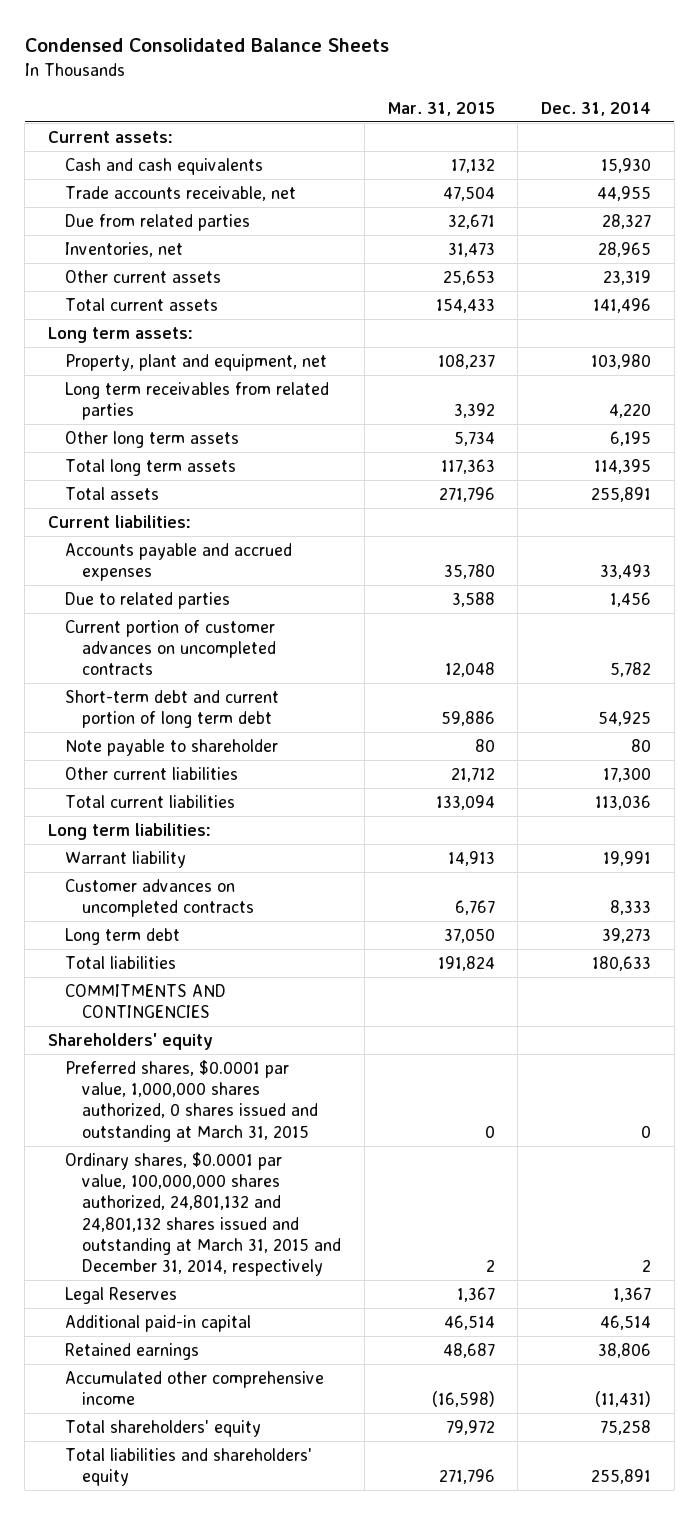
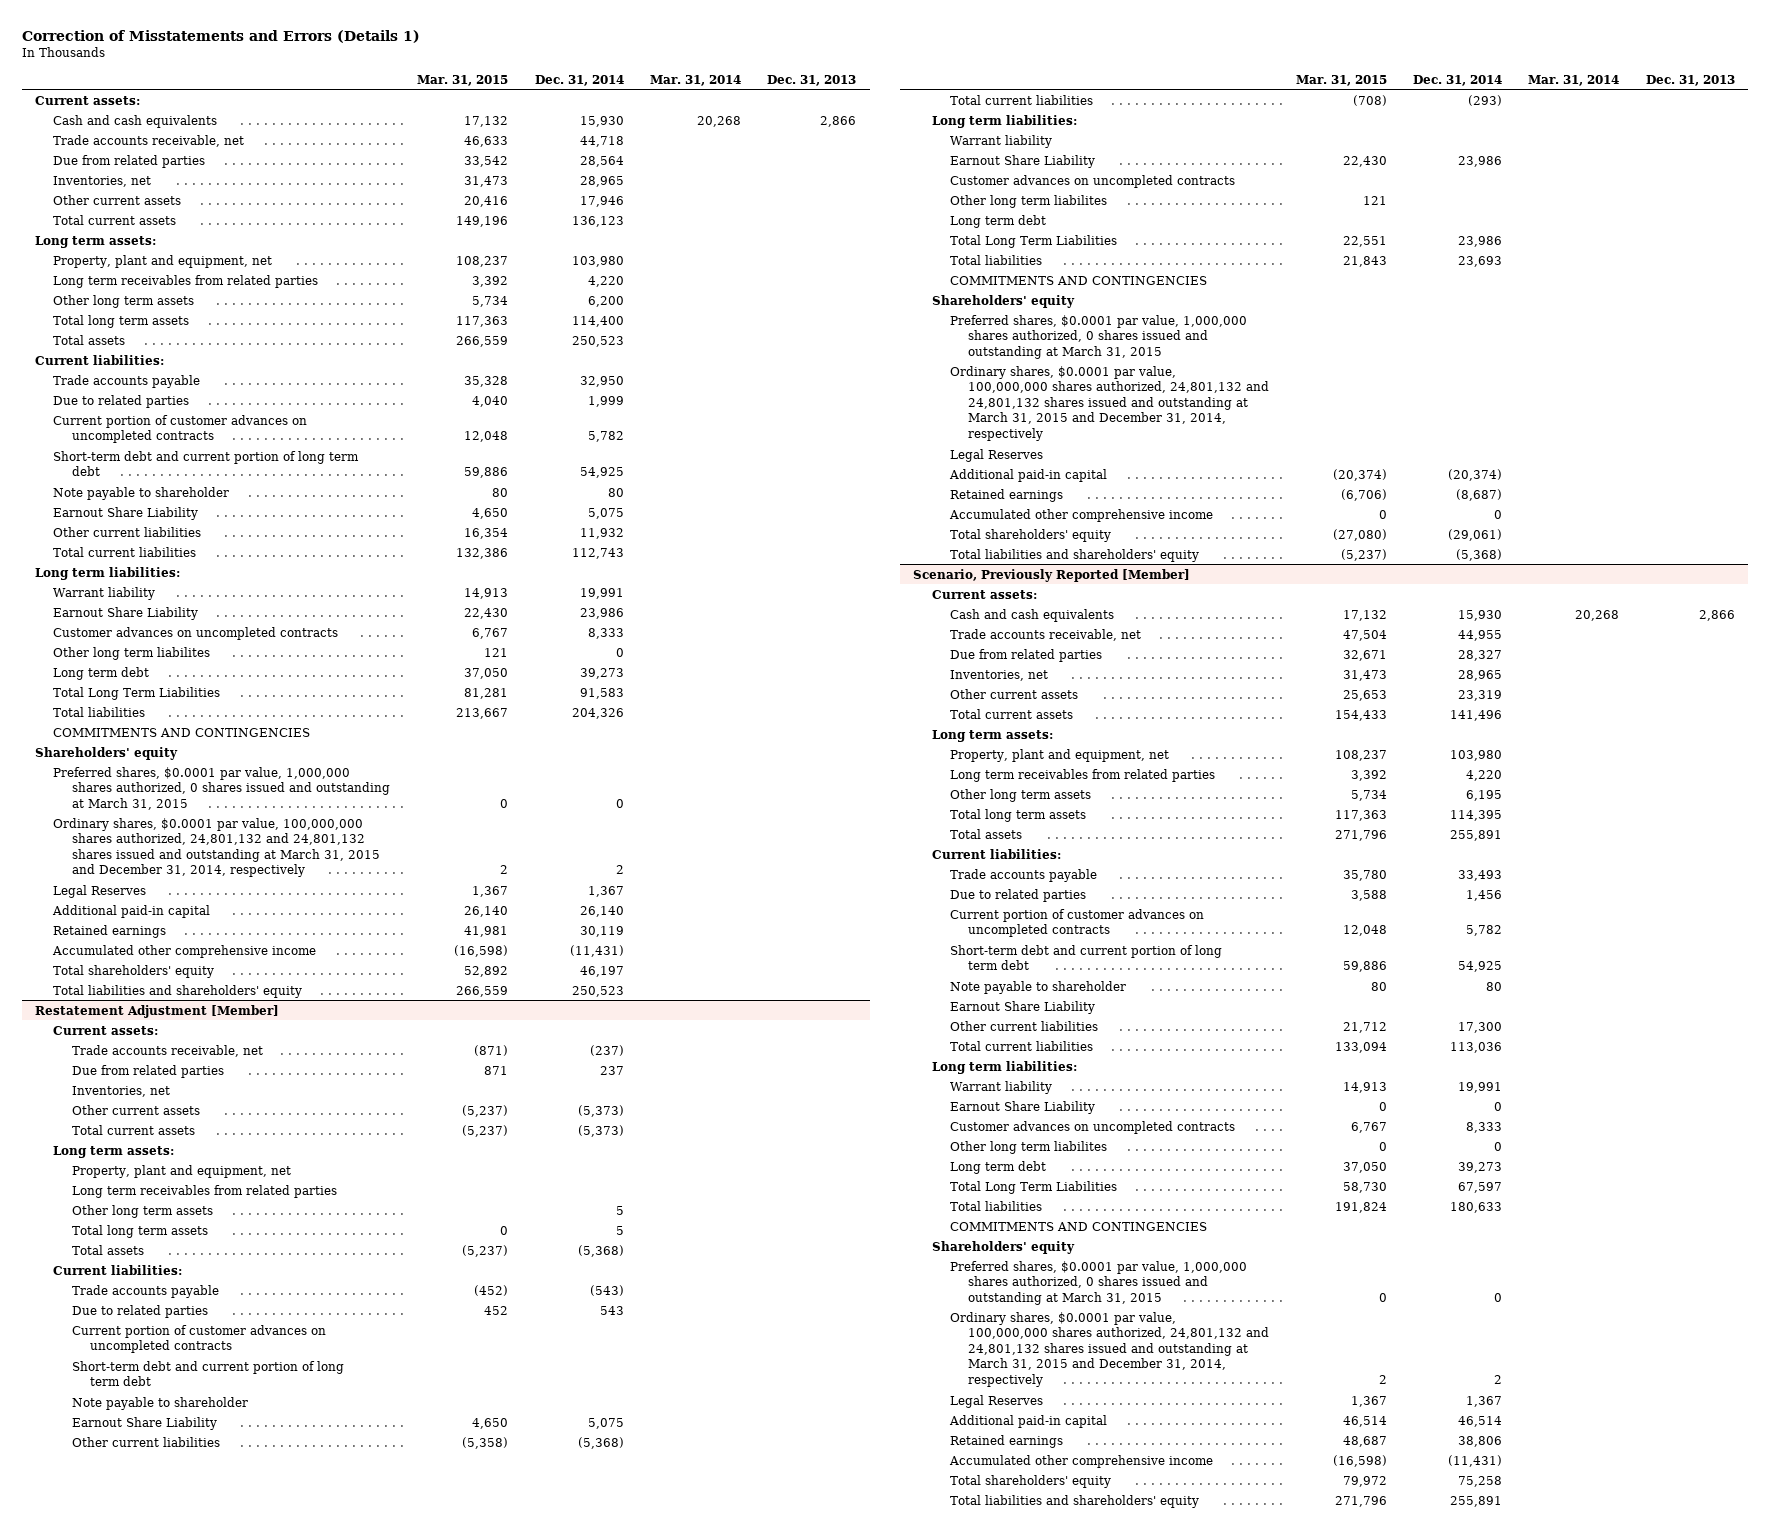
- Condensed Consolidated Balance Sheets
+ Correction of Misstatements and Errors (Details 1)
- | Mar. 31, 2015 | Dec. 31, 2014
+ | Mar. 31, 2015 | Dec. 31, 2014 | Mar. 31, 2014 | Dec. 31, 2013
+ Trade accounts receivable, net | 46,633 | 44,718 | |
+ Due from related parties | 33,542 | 28,564 | |
+ Inventories, net | 31,473 | 28,965 | |
+ Other current assets | 20,416 | 17,946 | |
+ Total current assets | 149,196 | 136,123 | |
+ Long term assets:
+ Property, plant and equipment, net | 108,237 | 103,980 | |
+ Long term receivables from related parties | 3,392 | 4,220 | |
+ Other long term assets | 5,734 | 6,200 | |
+ Total long term assets | 117,363 | 114,400 | |
+ Total assets | 266,559 | 250,523 | |
+ Current liabilities:
+ Trade accounts payable | 35,328 | 32,950 | |
+ Due to related parties | 4,040 | 1,999 | |
+ Current portion of customer advances on uncompleted contracts | 12,048 | 5,782 | |
+ Short-term debt and current portion of long term debt | 59,886 | 54,925 | |
+ Note payable to shareholder | 80 | 80 | |
+ Earnout Share Liability | 4,650 | 5,075 | |
+ Other current liabilities | 16,354 | 11,932 | |
+ Total current liabilities | 132,386 | 112,743 | |
+ Long term liabilities:
+ Warrant liability | 14,913 | 19,991 | |
+ Earnout Share Liability | 22,430 | 23,986 | |
+ Customer advances on uncompleted contracts | 6,767 | 8,333 | |
+ Other long term liabilites | 121 | 0 | |
+ Long term debt | 37,050 | 39,273 | |
+ Total Long Term Liabilities | 81,281 | 91,583 | |
+ Total liabilities | 213,667 | 204,326 | |
+ COMMITMENTS AND CONTINGENCIES
+ Shareholders' equity
+ Preferred shares, $0.0001 par value, 1,000,000 shares authorized, 0 shares issued and outstanding at March 31, 2015 | 0 | 0 | |
+ Ordinary shares, $0.0001 par value, 100,000,000 shares authorized, 24,801,132 and 24,801,132 shares issued and outstanding at March 31, 2015 and December 31, 2014, respectively | 2 | 2 | |
+ Legal Reserves | 1,367 | 1,367 | |
+ Additional paid-in capital | 26,140 | 26,140 | |
+ Retained earnings | 41,981 | 30,119 | |
+ Accumulated other comprehensive income | (16,598) | (11,431) | |
+ Total shareholders' equity | 52,892 | 46,197 | |
+ Total liabilities and shareholders' equity | 266,559 | 250,523 | |
+ Restatement Adjustment [Member]
+ Current assets:
+ Trade accounts receivable, net | (871) | (237) | |
+ Due from related parties | 871 | 237 | |
+ Inventories, net
+ Other current assets | (5,237) | (5,373) | |
+ Total current assets | (5,237) | (5,373) | |
+ Long term assets:
+ Property, plant and equipment, net
+ Long term receivables from related parties
+ Other long term assets | | 5 | |
+ Total long term assets | 0 | 5 | |
+ Total assets | (5,237) | (5,368) | |
+ Current liabilities:
+ Trade accounts payable | (452) | (543) | |
+ Due to related parties | 452 | 543 | |
+ Current portion of customer advances on uncompleted contracts
+ Short-term debt and current portion of long term debt
+ Note payable to shareholder
+ Earnout Share Liability | 4,650 | 5,075 | |
+ Other current liabilities | (5,358) | (5,368) | |
+ Total current liabilities | (708) | (293) | |
+ Long term liabilities:
+ Warrant liability
+ Earnout Share Liability | 22,430 | 23,986 | |
+ Customer advances on uncompleted contracts
+ Other long term liabilites | 121 | | |
+ Long term debt
+ Total Long Term Liabilities | 22,551 | 23,986 | |
+ Total liabilities | 21,843 | 23,693 | |
+ COMMITMENTS AND CONTINGENCIES
+ Shareholders' equity
+ Preferred shares, $0.0001 par value, 1,000,000 shares authorized, 0 shares issued and outstanding at March 31, 2015
+ Ordinary shares, $0.0001 par value, 100,000,000 shares authorized, 24,801,132 and 24,801,132 shares issued and outstanding at March 31, 2015 and December 31, 2014, respectively
+ Legal Reserves
+ Additional paid-in capital | (20,374) | (20,374) | |
+ Retained earnings | (6,706) | (8,687) | |
+ Accumulated other comprehensive income | 0 | 0 | |
+ Total shareholders' equity | (27,080) | (29,061) | |
+ Total liabilities and shareholders' equity | (5,237) | (5,368) | |
+ Scenario, Previously Reported [Member]
+ Current assets:
+ Cash and cash equivalents | 17,132 | 15,930 | 20,268 | 2,866
- Accounts payable and accrued expenses | 35,780 | 33,493
+ Trade accounts payable | 35,780 | 33,493 | |
+ Earnout Share Liability
+ Earnout Share Liability | 0 | 0 | |
+ Other long term liabilites | 0 | 0 | |
+ Total Long Term Liabilities | 58,730 | 67,597 | |

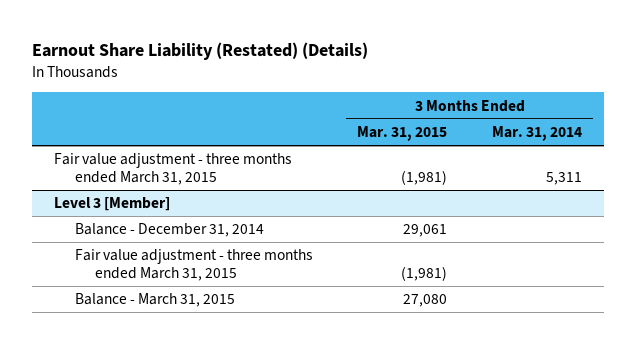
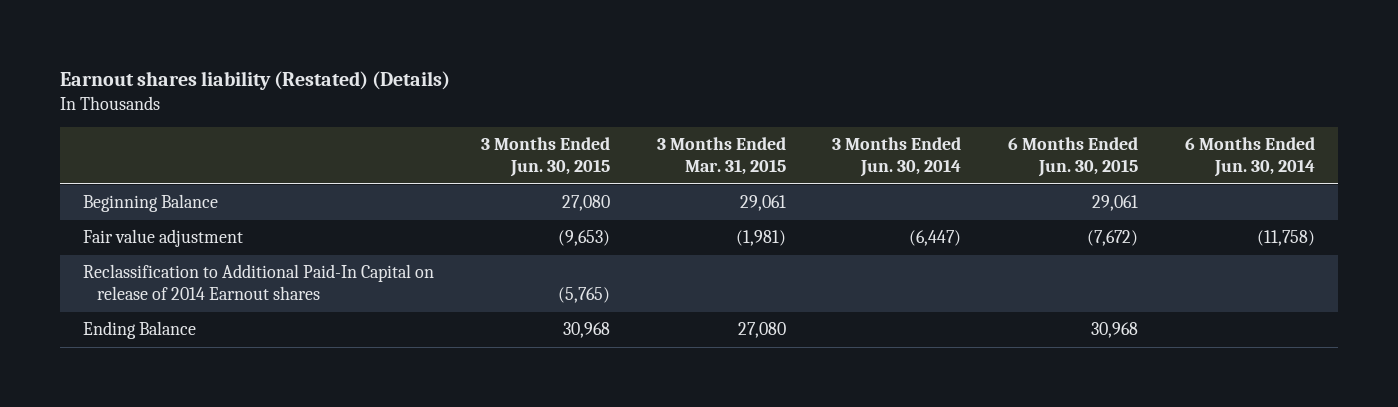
- Earnout Share Liability (Restated) (Details)
+ Earnout shares liability (Restated) (Details)
- | 3 Months Ended Mar. 31, 2015 | 3 Months Ended Mar. 31, 2014
+ | 3 Months Ended Jun. 30, 2015 | 3 Months Ended Mar. 31, 2015 | 3 Months Ended Jun. 30, 2014 | 6 Months Ended Jun. 30, 2015 | 6 Months Ended Jun. 30, 2014
- Fair value adjustment - three months ended March 31, 2015 | (1,981) | 5,311
- Level 3 [Member]
- Balance - December 31, 2014 | 29,061 |
- Fair value adjustment - three months ended March 31, 2015 | (1,981) |
- Balance - March 31, 2015 | 27,080 |
+ Beginning Balance | 27,080 | 29,061 | | 29,061 |
+ Fair value adjustment | (9,653) | (1,981) | (6,447) | (7,672) | (11,758)
+ Reclassification to Additional Paid-In Capital on release of 2014 Earnout shares | (5,765) | | | |
+ Ending Balance | 30,968 | 27,080 | | 30,968 |

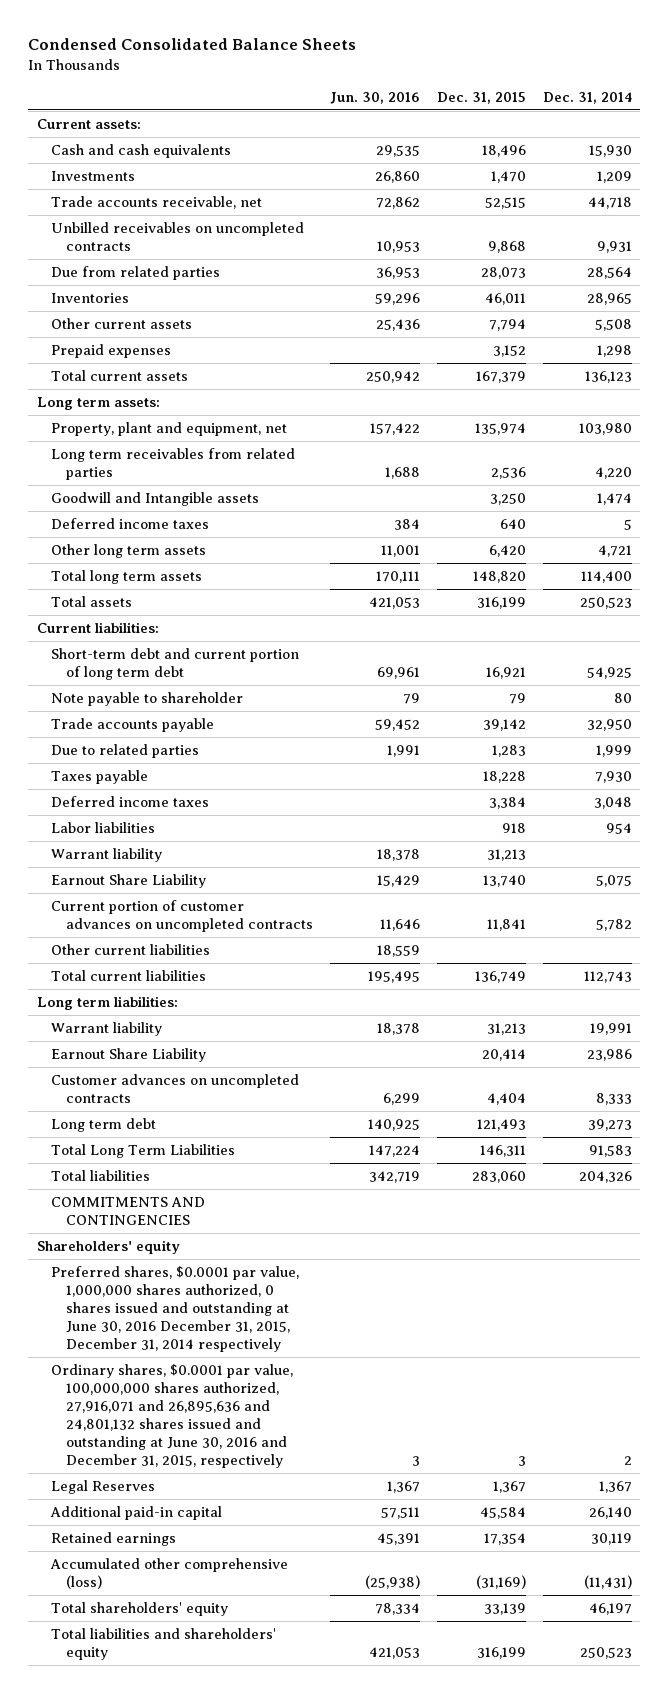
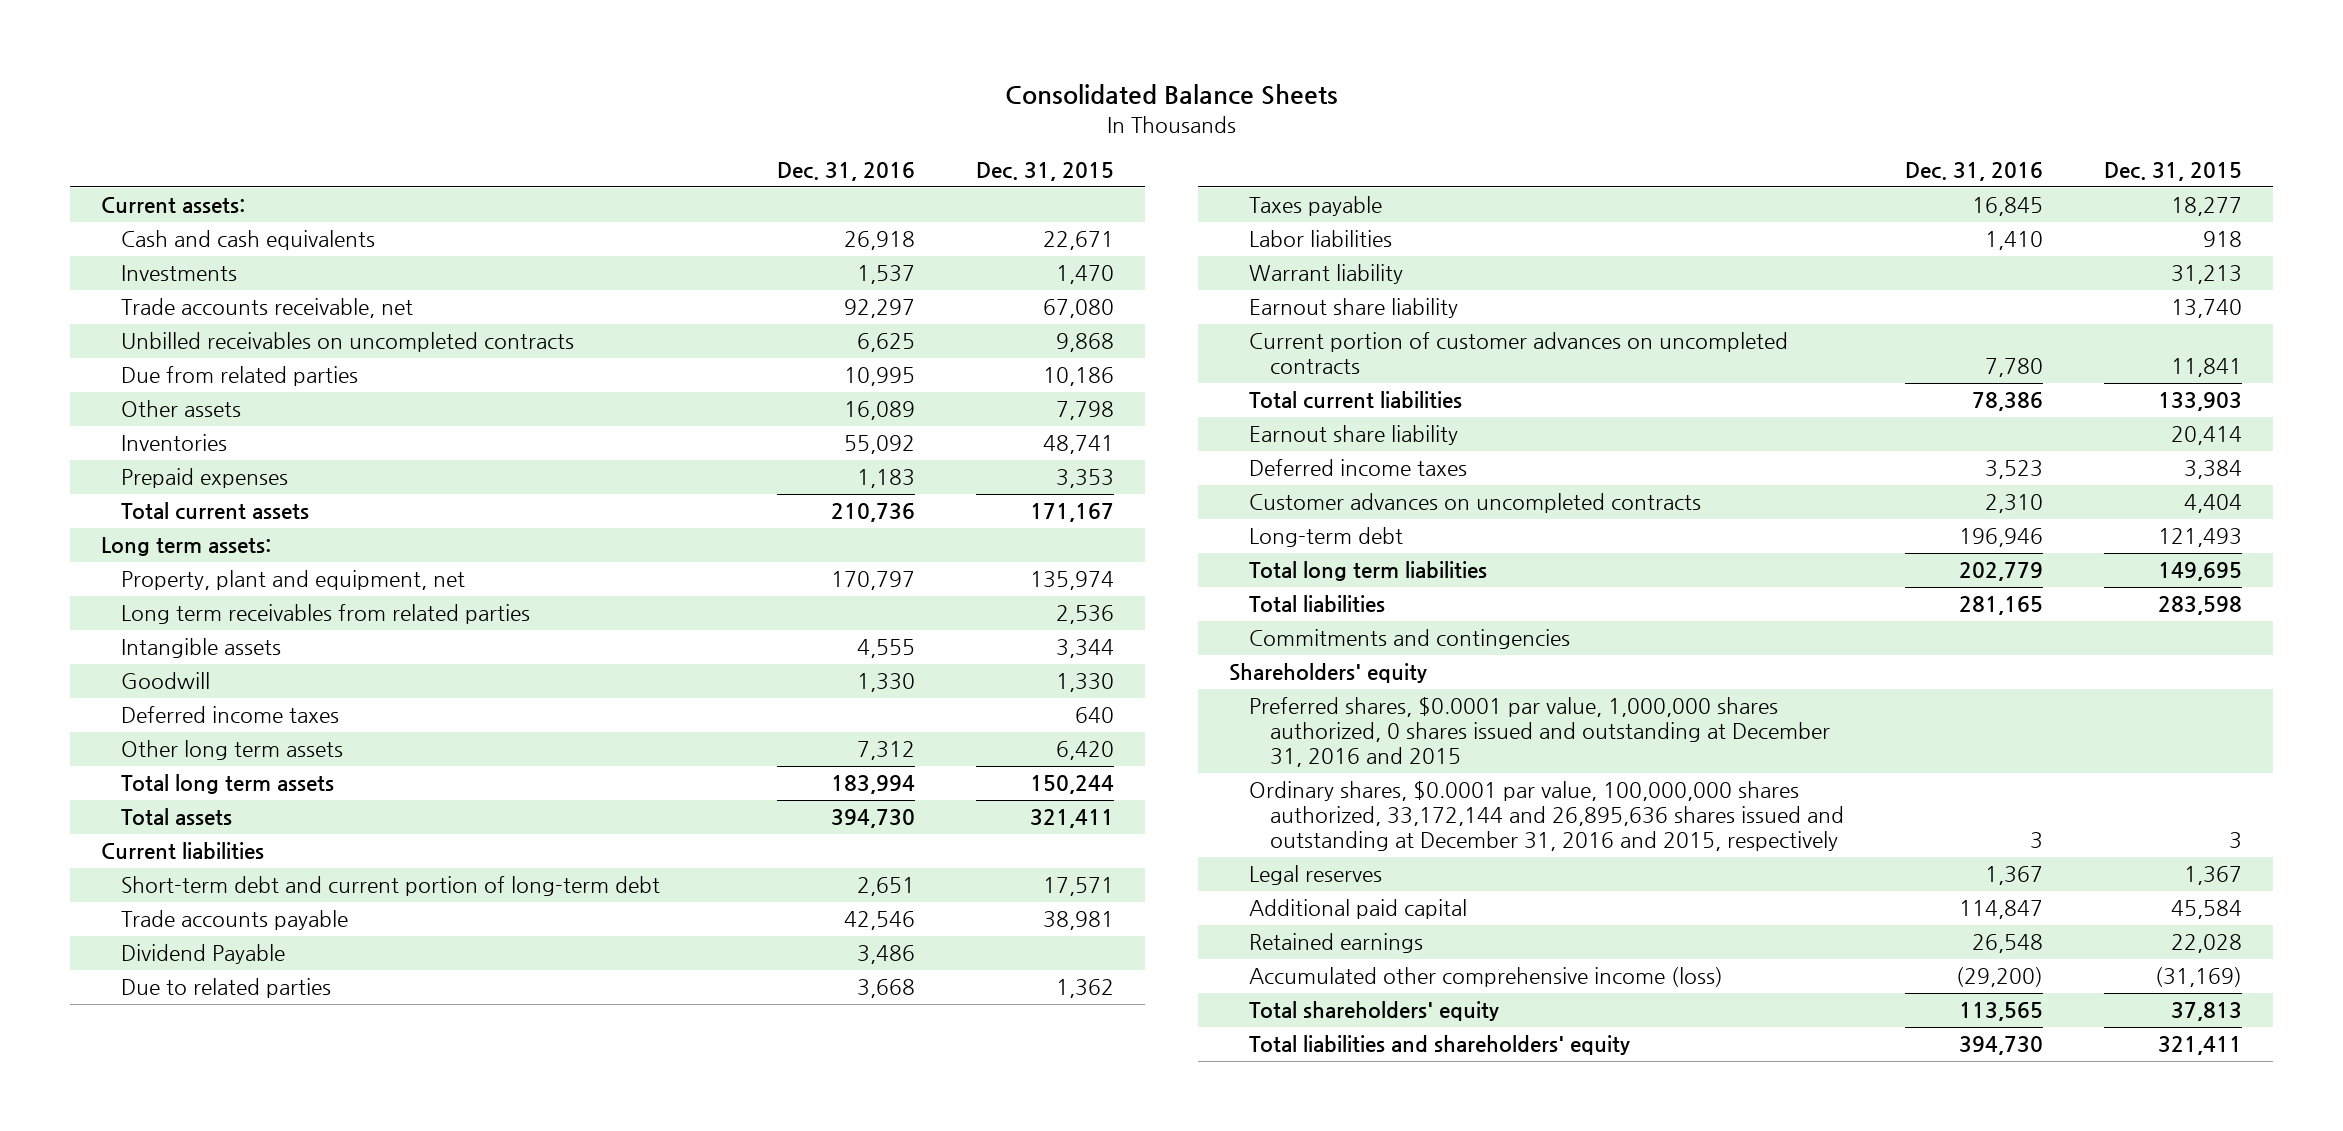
- Condensed Consolidated Balance Sheets
+ Consolidated Balance Sheets
- | Jun. 30, 2016 | Dec. 31, 2015 | Dec. 31, 2014
+ | Dec. 31, 2016 | Dec. 31, 2015
- Cash and cash equivalents | 29,535 | 18,496 | 15,930
+ Cash and cash equivalents | 26,918 | 22,671
- Trade accounts receivable, net | 72,862 | 52,515 | 44,718
+ Trade accounts receivable, net | 92,297 | 67,080
- Due from related parties | 36,953 | 28,073 | 28,564
- Inventories | 59,296 | 46,011 | 28,965
- Other current assets | 25,436 | 7,794 | 5,508
- Prepaid expenses | | 3,152 | 1,298
- Total current assets | 250,942 | 167,379 | 136,123
+ Due from related parties | 10,995 | 10,186
+ Other assets | 16,089 | 7,798
+ Inventories | 55,092 | 48,741
+ Prepaid expenses | 1,183 | 3,353
+ Total current assets | 210,736 | 171,167
- Goodwill and Intangible assets | | 3,250 | 1,474
+ Intangible assets | 4,555 | 3,344
+ Goodwill | 1,330 | 1,330
- Total long term assets | 170,111 | 148,820 | 114,400
- Total assets | 421,053 | 316,199 | 250,523
- Current liabilities:
- Short-term debt and current portion of long term debt | 69,961 | 16,921 | 54,925
- Note payable to shareholder | 79 | 79 | 80
- Trade accounts payable | 59,452 | 39,142 | 32,950
- Due to related parties | 1,991 | 1,283 | 1,999
- Taxes payable | | 18,228 | 7,930
+ Total long term assets | 183,994 | 150,244
+ Total assets | 394,730 | 321,411
+ Current liabilities
+ Short-term debt and current portion of long-term debt | 2,651 | 17,571
+ Trade accounts payable | 42,546 | 38,981
+ Dividend Payable | 3,486 |
+ Due to related parties | 3,668 | 1,362
+ Taxes payable | 16,845 | 18,277
- Earnout Share Liability | 15,429 | 13,740 | 5,075
+ Earnout share liability | | 13,740
- Other current liabilities | 18,559 | |
- Total current liabilities | 195,495 | 136,749 | 112,743
- Long term liabilities:
- Warrant liability | 18,378 | 31,213 | 19,991
- Earnout Share Liability | | 20,414 | 23,986
+ Total current liabilities | 78,386 | 133,903
+ Earnout share liability | | 20,414
moved down: Deferred income taxes | 3,523 | 3,384
- Long term debt | 140,925 | 121,493 | 39,273
- Total Long Term Liabilities | 147,224 | 146,311 | 91,583
- Total liabilities | 342,719 | 283,060 | 204,326
- COMMITMENTS AND CONTINGENCIES
+ Long-term debt | 196,946 | 121,493
+ Total long term liabilities | 202,779 | 149,695
+ Total liabilities | 281,165 | 283,598
+ Commitments and contingencies
- Preferred shares, $0.0001 par value, 1,000,000 shares authorized, 0 shares issued and outstanding at June 30, 2016 December 31, 2015, December 31, 2014 respectively
- Ordinary shares, $0.0001 par value, 100,000,000 shares authorized, 27,916,071 and 26,895,636 and 24,801,132 shares issued and outstanding at June 30, 2016 and December 31, 2015, respectively | 3 | 3 | 2
- Legal Reserves | 1,367 | 1,367 | 1,367
- Additional paid-in capital | 57,511 | 45,584 | 26,140
- Retained earnings | 45,391 | 17,354 | 30,119
- Accumulated other comprehensive (loss) | (25,938) | (31,169) | (11,431)
- Total shareholders' equity | 78,334 | 33,139 | 46,197
- Total liabilities and shareholders' equity | 421,053 | 316,199 | 250,523
+ Preferred shares, $0.0001 par value, 1,000,000 shares authorized, 0 shares issued and outstanding at December 31, 2016 and 2015
+ Ordinary shares, $0.0001 par value, 100,000,000 shares authorized, 33,172,144 and 26,895,636 shares issued and outstanding at December 31, 2016 and 2015, respectively | 3 | 3
+ Legal reserves | 1,367 | 1,367
+ Additional paid capital | 114,847 | 45,584
+ Retained earnings | 26,548 | 22,028
+ Accumulated other comprehensive income (loss) | (29,200) | (31,169)
+ Total shareholders' equity | 113,565 | 37,813
+ Total liabilities and shareholders' equity | 394,730 | 321,411

